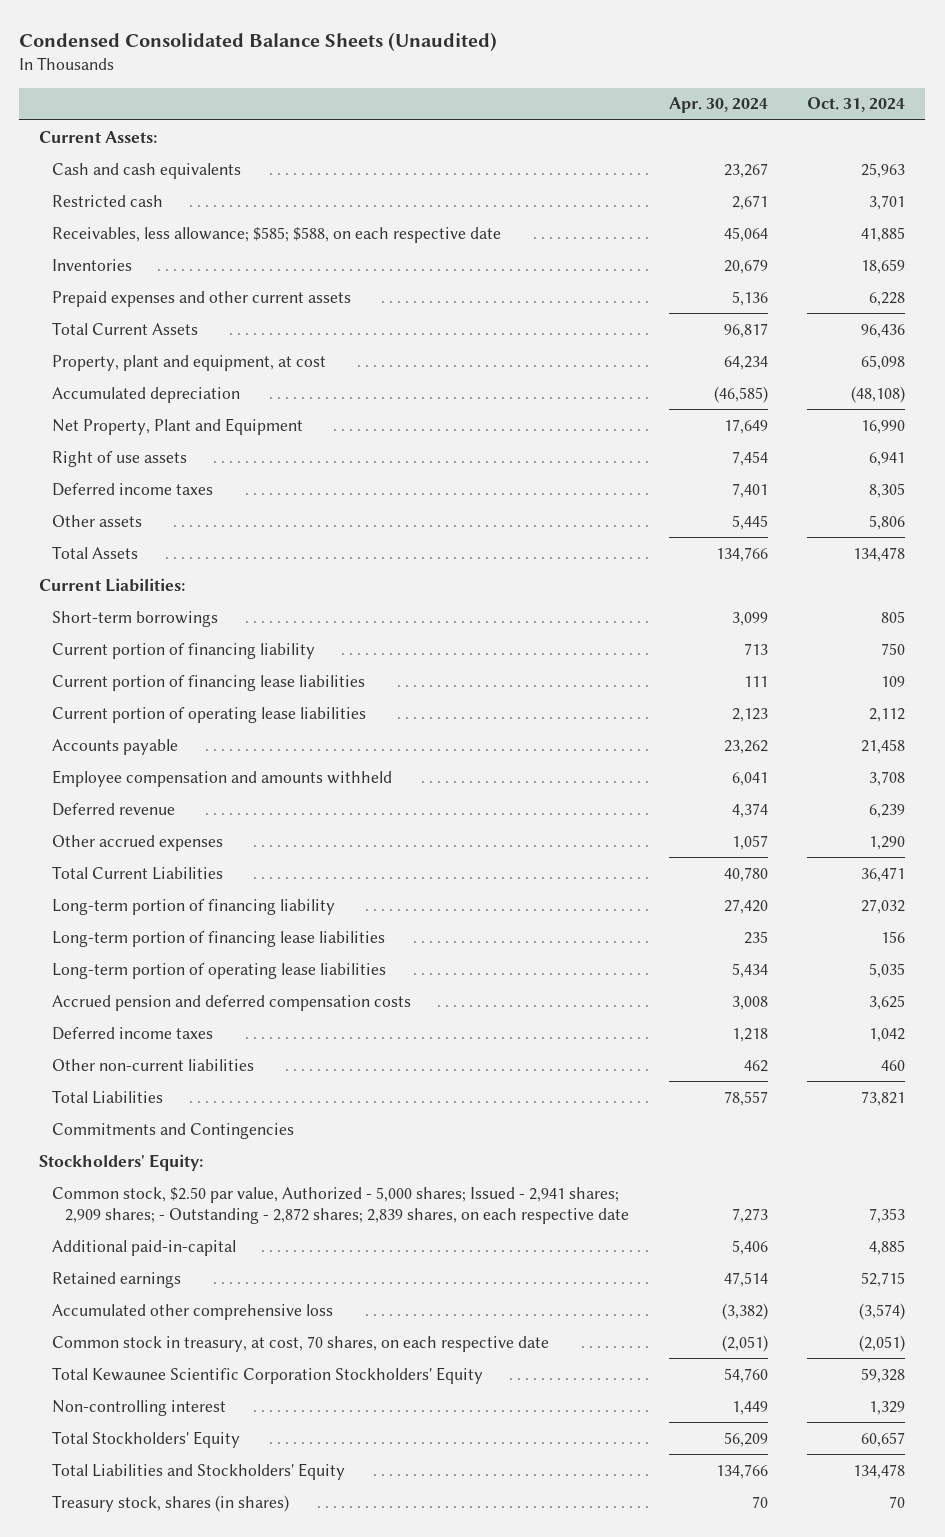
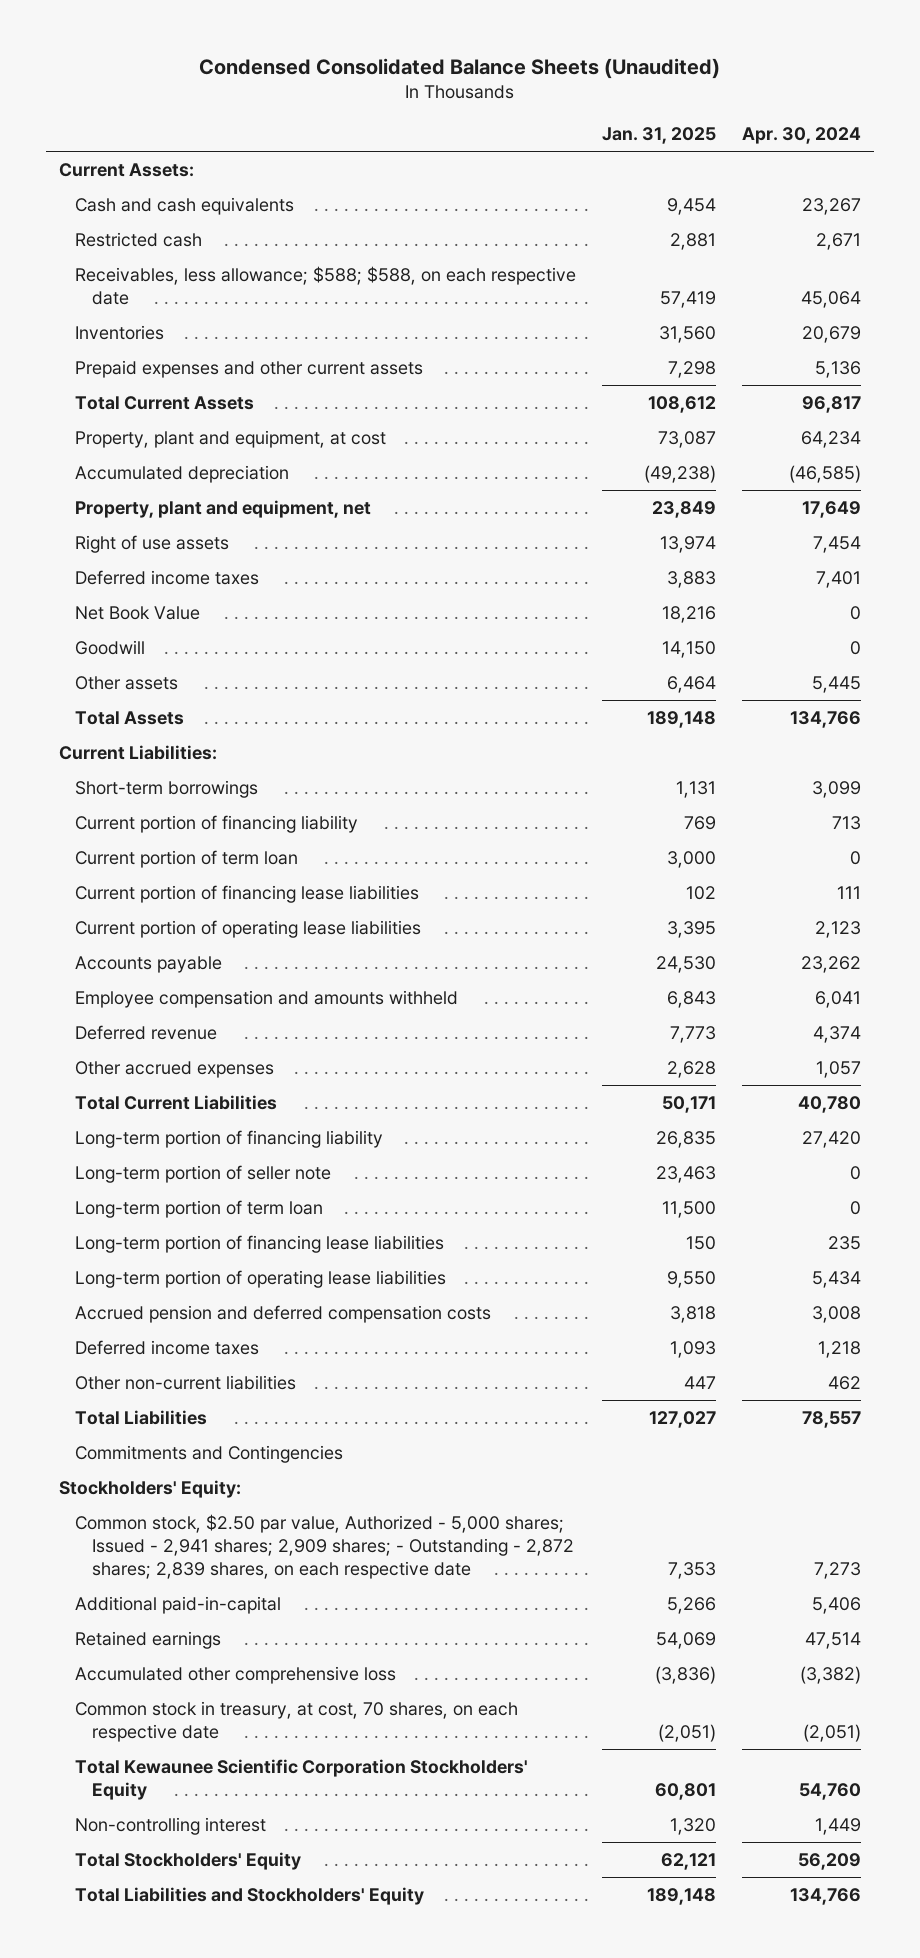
- | Apr. 30, 2024 | Oct. 31, 2024
+ | Jan. 31, 2025 | Apr. 30, 2024
- Receivables, less allowance; $585; $588, on each respective date | 45,064 | 41,885
+ Receivables, less allowance; $588; $588, on each respective date | 57,419 | 45,064
- Net Property, Plant and Equipment | 17,649 | 16,990
+ Property, plant and equipment, net | 23,849 | 17,649
+ Net Book Value | 18,216 | 0
+ Goodwill | 14,150 | 0
+ Current portion of term loan | 3,000 | 0
+ Long-term portion of seller note | 23,463 | 0
+ Long-term portion of term loan | 11,500 | 0
- Treasury stock, shares (in shares) | 70 | 70

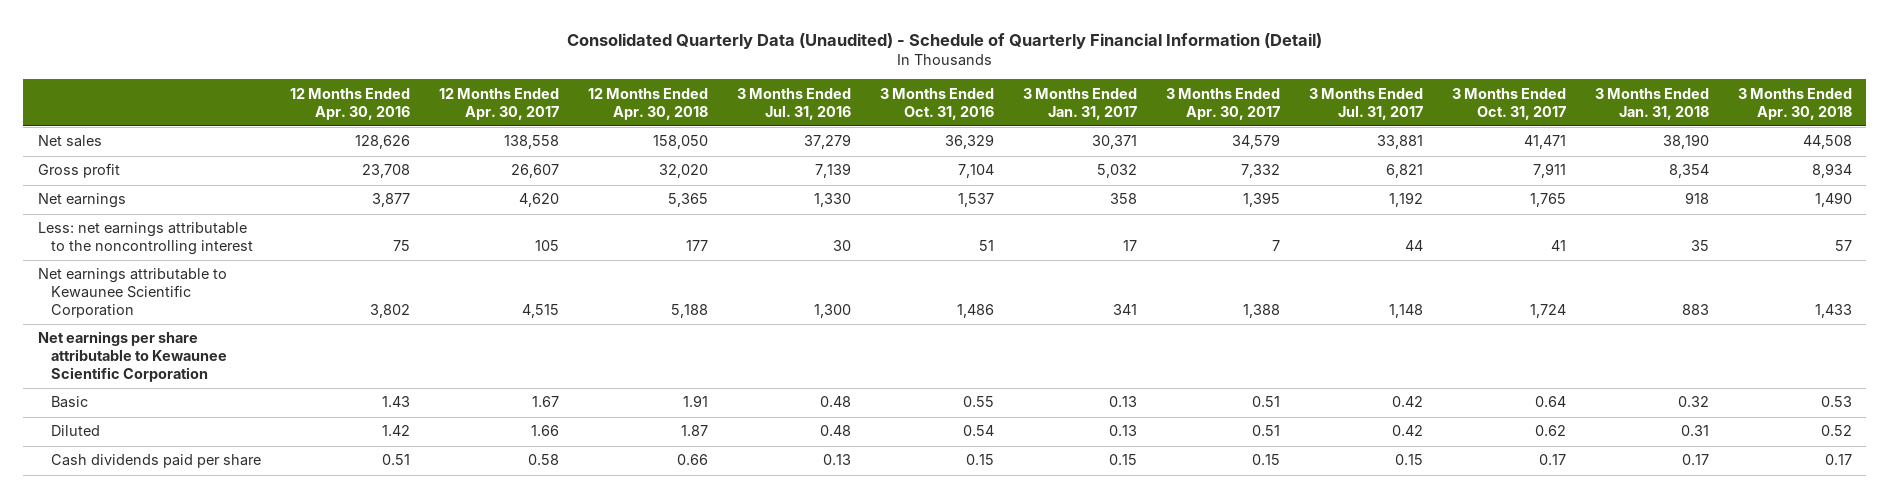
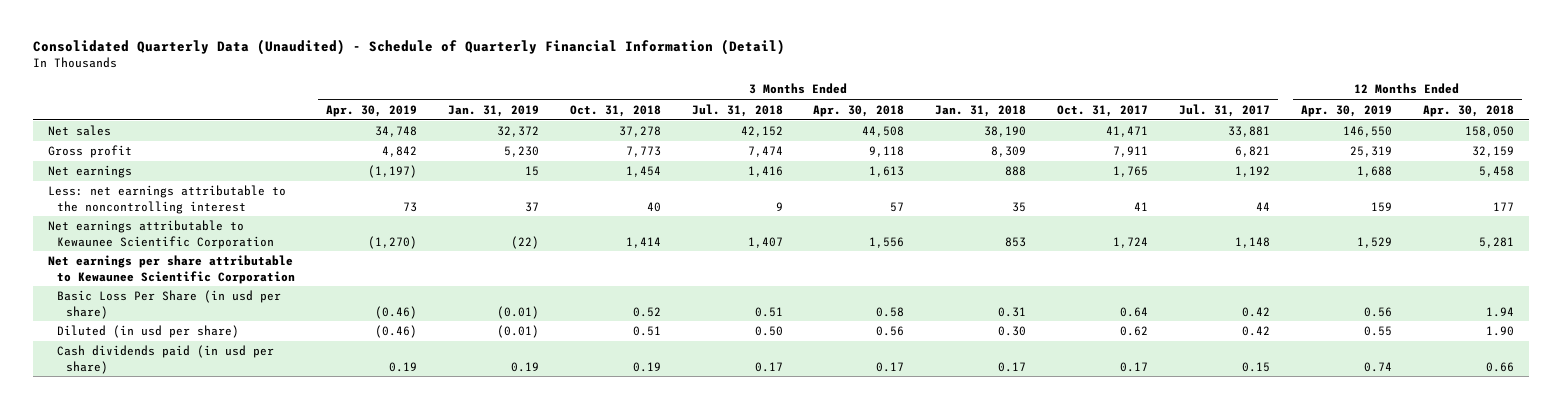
- | 12 Months Ended Apr. 30, 2016 | 12 Months Ended Apr. 30, 2017 | 12 Months Ended Apr. 30, 2018 | 3 Months Ended Jul. 31, 2016 | 3 Months Ended Oct. 31, 2016 | 3 Months Ended Jan. 31, 2017 | 3 Months Ended Apr. 30, 2017 | 3 Months Ended Jul. 31, 2017 | 3 Months Ended Oct. 31, 2017 | 3 Months Ended Jan. 31, 2018 | 3 Months Ended Apr. 30, 2018
+ | 3 Months Ended Apr. 30, 2019 | 3 Months Ended Jan. 31, 2019 | 3 Months Ended Oct. 31, 2018 | 3 Months Ended Jul. 31, 2018 | 3 Months Ended Apr. 30, 2018 | 3 Months Ended Jan. 31, 2018 | 3 Months Ended Oct. 31, 2017 | 3 Months Ended Jul. 31, 2017 | 12 Months Ended Apr. 30, 2019 | 12 Months Ended Apr. 30, 2018
- Gross profit | 23,708 | 26,607 | 32,020 | 7,139 | 7,104 | 5,032 | 7,332 | 6,821 | 7,911 | 8,354 | 8,934
- Net earnings | 3,877 | 4,620 | 5,365 | 1,330 | 1,537 | 358 | 1,395 | 1,192 | 1,765 | 918 | 1,490
+ Gross profit | 4,842 | 5,230 | 7,773 | 7,474 | 9,118 | 8,309 | 7,911 | 6,821 | 25,319 | 32,159
+ Net earnings | (1,197) | 15 | 1,454 | 1,416 | 1,613 | 888 | 1,765 | 1,192 | 1,688 | 5,458
- Net earnings attributable to Kewaunee Scientific Corporation | 3,802 | 4,515 | 5,188 | 1,300 | 1,486 | 341 | 1,388 | 1,148 | 1,724 | 883 | 1,433
+ Net earnings attributable to Kewaunee Scientific Corporation | (1,270) | (22) | 1,414 | 1,407 | 1,556 | 853 | 1,724 | 1,148 | 1,529 | 5,281
- Basic | 1.43 | 1.67 | 1.91 | 0.48 | 0.55 | 0.13 | 0.51 | 0.42 | 0.64 | 0.32 | 0.53
- Diluted | 1.42 | 1.66 | 1.87 | 0.48 | 0.54 | 0.13 | 0.51 | 0.42 | 0.62 | 0.31 | 0.52
- Cash dividends paid per share | 0.51 | 0.58 | 0.66 | 0.13 | 0.15 | 0.15 | 0.15 | 0.15 | 0.17 | 0.17 | 0.17
+ Basic Loss Per Share (in usd per share) | (0.46) | (0.01) | 0.52 | 0.51 | 0.58 | 0.31 | 0.64 | 0.42 | 0.56 | 1.94
+ Diluted (in usd per share) | (0.46) | (0.01) | 0.51 | 0.50 | 0.56 | 0.30 | 0.62 | 0.42 | 0.55 | 1.90
+ Cash dividends paid (in usd per share) | 0.19 | 0.19 | 0.19 | 0.17 | 0.17 | 0.17 | 0.17 | 0.15 | 0.74 | 0.66

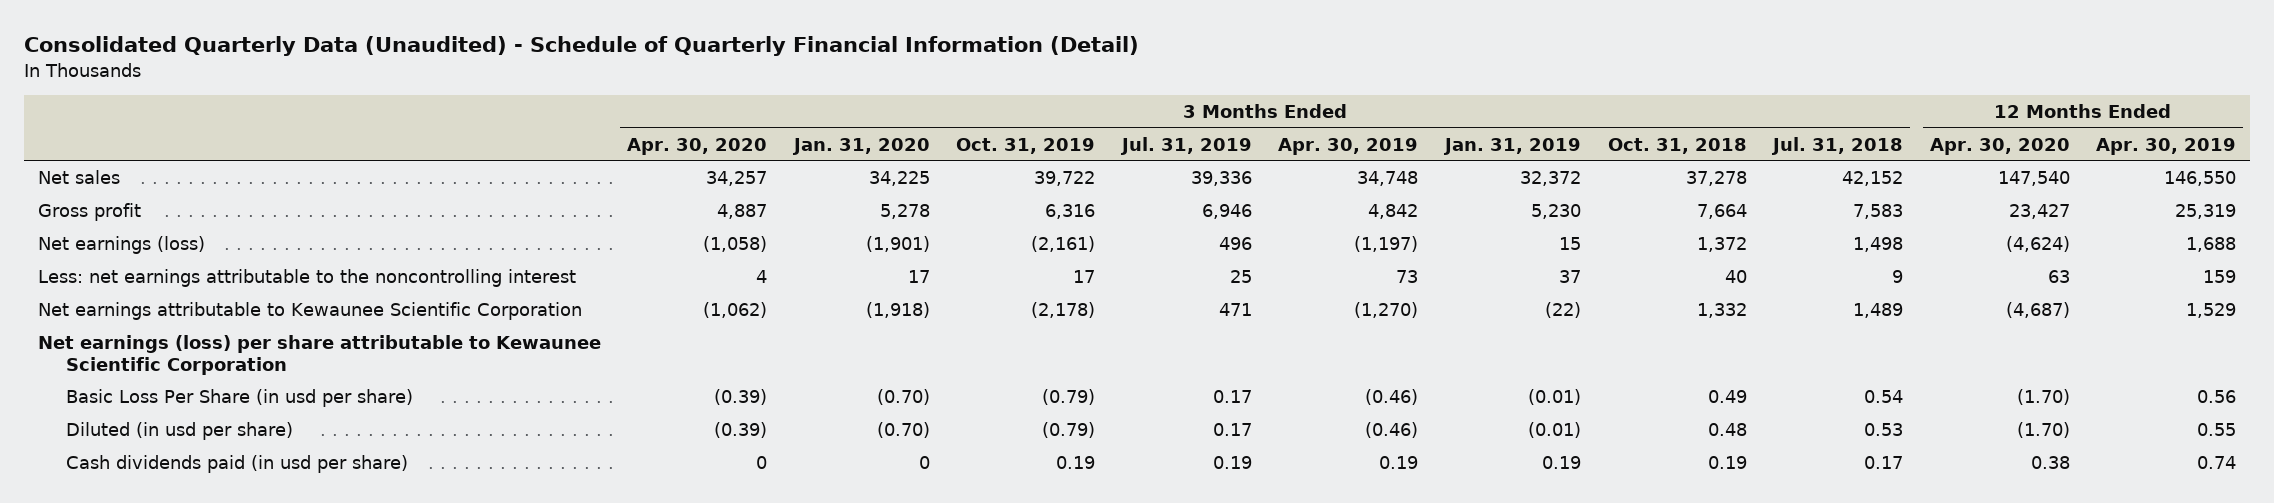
- | 3 Months Ended Apr. 30, 2019 | 3 Months Ended Jan. 31, 2019 | 3 Months Ended Oct. 31, 2018 | 3 Months Ended Jul. 31, 2018 | 3 Months Ended Apr. 30, 2018 | 3 Months Ended Jan. 31, 2018 | 3 Months Ended Oct. 31, 2017 | 3 Months Ended Jul. 31, 2017 | 12 Months Ended Apr. 30, 2019 | 12 Months Ended Apr. 30, 2018
+ | 3 Months Ended Apr. 30, 2020 | 3 Months Ended Jan. 31, 2020 | 3 Months Ended Oct. 31, 2019 | 3 Months Ended Jul. 31, 2019 | 3 Months Ended Apr. 30, 2019 | 3 Months Ended Jan. 31, 2019 | 3 Months Ended Oct. 31, 2018 | 3 Months Ended Jul. 31, 2018 | 12 Months Ended Apr. 30, 2020 | 12 Months Ended Apr. 30, 2019
- Gross profit | 4,842 | 5,230 | 7,773 | 7,474 | 9,118 | 8,309 | 7,911 | 6,821 | 25,319 | 32,159
- Net earnings | (1,197) | 15 | 1,454 | 1,416 | 1,613 | 888 | 1,765 | 1,192 | 1,688 | 5,458
+ Gross profit | 4,887 | 5,278 | 6,316 | 6,946 | 4,842 | 5,230 | 7,664 | 7,583 | 23,427 | 25,319
+ Net earnings (loss) | (1,058) | (1,901) | (2,161) | 496 | (1,197) | 15 | 1,372 | 1,498 | (4,624) | 1,688
- Net earnings attributable to Kewaunee Scientific Corporation | (1,270) | (22) | 1,414 | 1,407 | 1,556 | 853 | 1,724 | 1,148 | 1,529 | 5,281
- Net earnings per share attributable to Kewaunee Scientific Corporation
- Basic Loss Per Share (in usd per share) | (0.46) | (0.01) | 0.52 | 0.51 | 0.58 | 0.31 | 0.64 | 0.42 | 0.56 | 1.94
- Diluted (in usd per share) | (0.46) | (0.01) | 0.51 | 0.50 | 0.56 | 0.30 | 0.62 | 0.42 | 0.55 | 1.90
+ Net earnings attributable to Kewaunee Scientific Corporation | (1,062) | (1,918) | (2,178) | 471 | (1,270) | (22) | 1,332 | 1,489 | (4,687) | 1,529
+ Net earnings (loss) per share attributable to Kewaunee Scientific Corporation
+ Basic Loss Per Share (in usd per share) | (0.39) | (0.70) | (0.79) | 0.17 | (0.46) | (0.01) | 0.49 | 0.54 | (1.70) | 0.56
+ Diluted (in usd per share) | (0.39) | (0.70) | (0.79) | 0.17 | (0.46) | (0.01) | 0.48 | 0.53 | (1.70) | 0.55

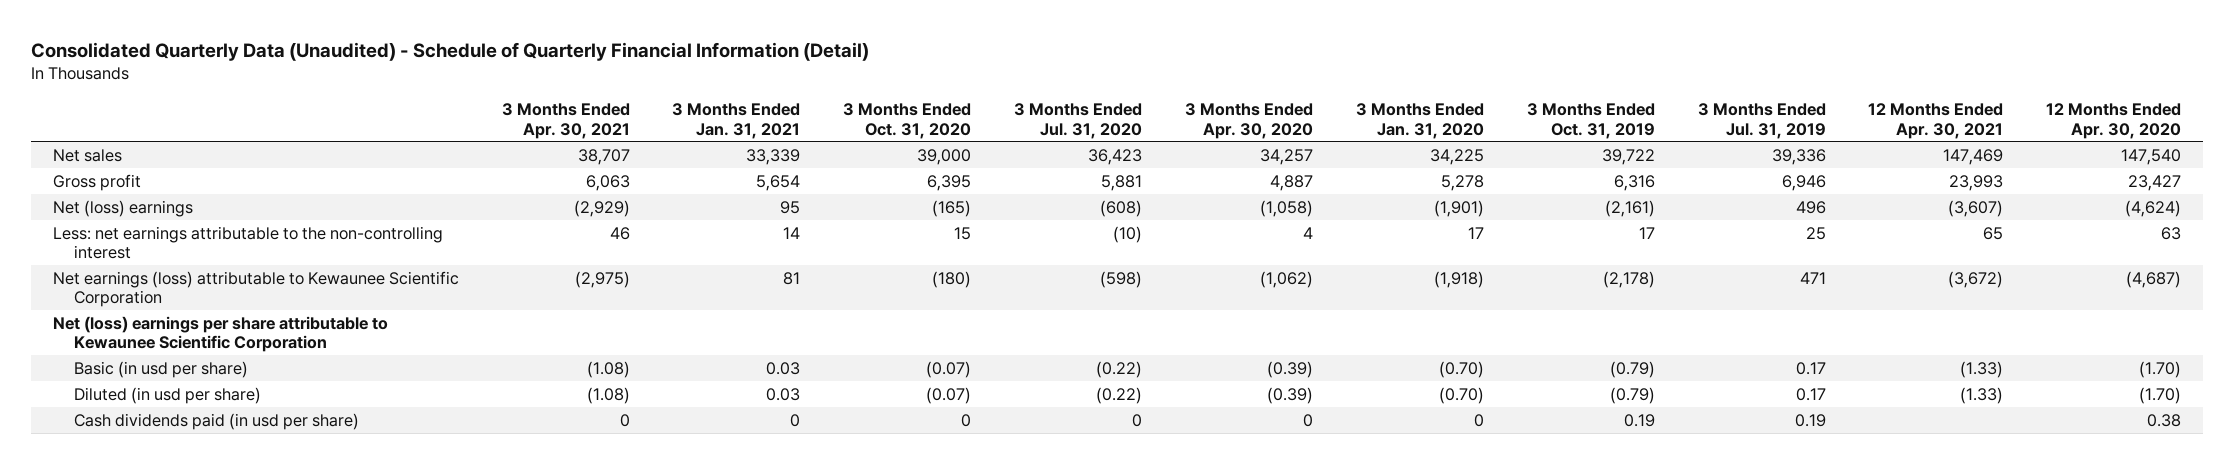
- | 3 Months Ended Apr. 30, 2020 | 3 Months Ended Jan. 31, 2020 | 3 Months Ended Oct. 31, 2019 | 3 Months Ended Jul. 31, 2019 | 3 Months Ended Apr. 30, 2019 | 3 Months Ended Jan. 31, 2019 | 3 Months Ended Oct. 31, 2018 | 3 Months Ended Jul. 31, 2018 | 12 Months Ended Apr. 30, 2020 | 12 Months Ended Apr. 30, 2019
+ | 3 Months Ended Apr. 30, 2021 | 3 Months Ended Jan. 31, 2021 | 3 Months Ended Oct. 31, 2020 | 3 Months Ended Jul. 31, 2020 | 3 Months Ended Apr. 30, 2020 | 3 Months Ended Jan. 31, 2020 | 3 Months Ended Oct. 31, 2019 | 3 Months Ended Jul. 31, 2019 | 12 Months Ended Apr. 30, 2021 | 12 Months Ended Apr. 30, 2020
- Net earnings (loss) | (1,058) | (1,901) | (2,161) | 496 | (1,197) | 15 | 1,372 | 1,498 | (4,624) | 1,688
- Less: net earnings attributable to the noncontrolling interest | 4 | 17 | 17 | 25 | 73 | 37 | 40 | 9 | 63 | 159
- Net earnings attributable to Kewaunee Scientific Corporation | (1,062) | (1,918) | (2,178) | 471 | (1,270) | (22) | 1,332 | 1,489 | (4,687) | 1,529
- Net earnings (loss) per share attributable to Kewaunee Scientific Corporation
- Basic Loss Per Share (in usd per share) | (0.39) | (0.70) | (0.79) | 0.17 | (0.46) | (0.01) | 0.49 | 0.54 | (1.70) | 0.56
+ Net (loss) earnings | (2,929) | 95 | (165) | (608) | (1,058) | (1,901) | (2,161) | 496 | (3,607) | (4,624)
+ Less: net earnings attributable to the non-controlling interest | 46 | 14 | 15 | (10) | 4 | 17 | 17 | 25 | 65 | 63
+ Net earnings (loss) attributable to Kewaunee Scientific Corporation | (2,975) | 81 | (180) | (598) | (1,062) | (1,918) | (2,178) | 471 | (3,672) | (4,687)
+ Net (loss) earnings per share attributable to Kewaunee Scientific Corporation
+ Basic (in usd per share) | (1.08) | 0.03 | (0.07) | (0.22) | (0.39) | (0.70) | (0.79) | 0.17 | (1.33) | (1.70)

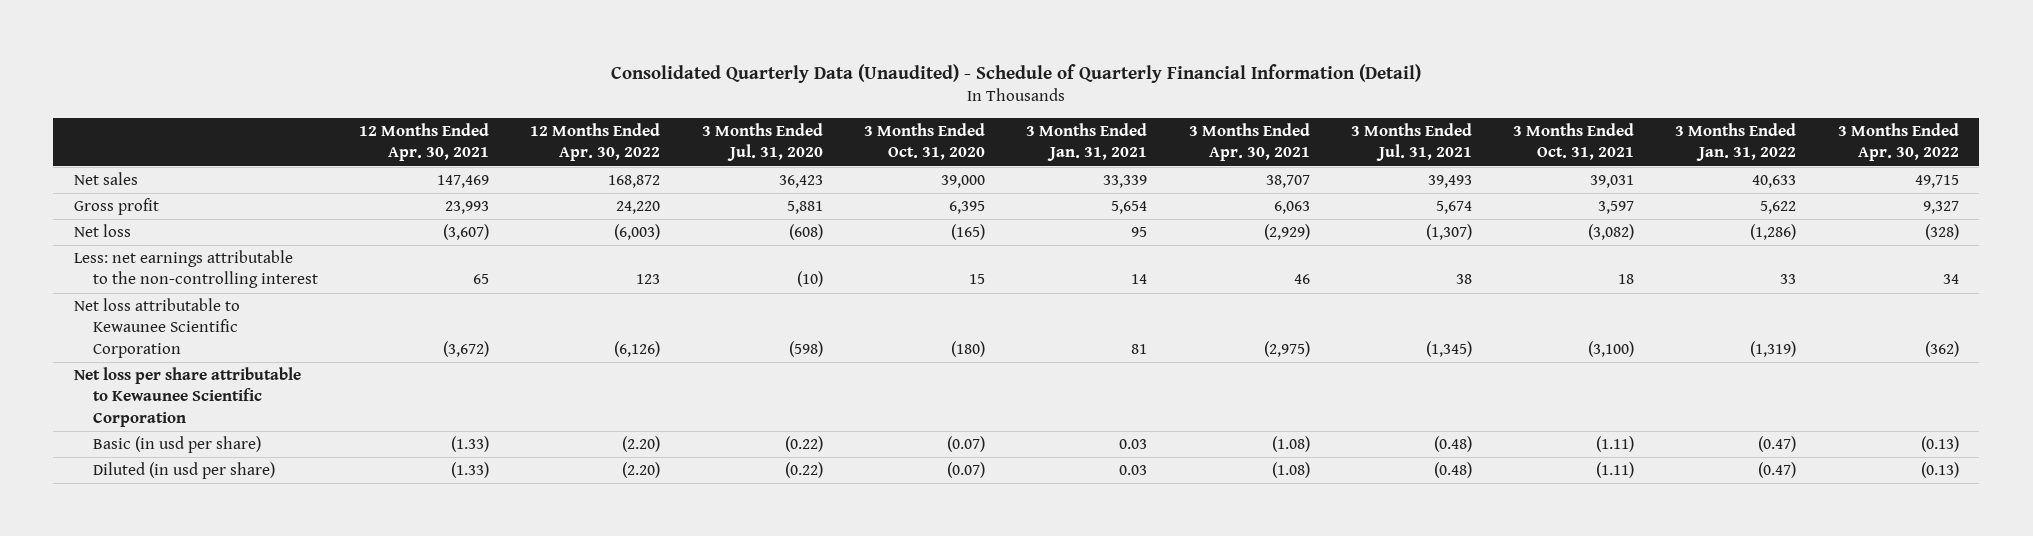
- | 3 Months Ended Apr. 30, 2021 | 3 Months Ended Jan. 31, 2021 | 3 Months Ended Oct. 31, 2020 | 3 Months Ended Jul. 31, 2020 | 3 Months Ended Apr. 30, 2020 | 3 Months Ended Jan. 31, 2020 | 3 Months Ended Oct. 31, 2019 | 3 Months Ended Jul. 31, 2019 | 12 Months Ended Apr. 30, 2021 | 12 Months Ended Apr. 30, 2020
+ | 12 Months Ended Apr. 30, 2021 | 12 Months Ended Apr. 30, 2022 | 3 Months Ended Jul. 31, 2020 | 3 Months Ended Oct. 31, 2020 | 3 Months Ended Jan. 31, 2021 | 3 Months Ended Apr. 30, 2021 | 3 Months Ended Jul. 31, 2021 | 3 Months Ended Oct. 31, 2021 | 3 Months Ended Jan. 31, 2022 | 3 Months Ended Apr. 30, 2022
- Net (loss) earnings | (2,929) | 95 | (165) | (608) | (1,058) | (1,901) | (2,161) | 496 | (3,607) | (4,624)
+ Net loss | (3,607) | (6,003) | (608) | (165) | 95 | (2,929) | (1,307) | (3,082) | (1,286) | (328)
- Net earnings (loss) attributable to Kewaunee Scientific Corporation | (2,975) | 81 | (180) | (598) | (1,062) | (1,918) | (2,178) | 471 | (3,672) | (4,687)
- Net (loss) earnings per share attributable to Kewaunee Scientific Corporation
+ Net loss attributable to Kewaunee Scientific Corporation | (3,672) | (6,126) | (598) | (180) | 81 | (2,975) | (1,345) | (3,100) | (1,319) | (362)
+ Net loss per share attributable to Kewaunee Scientific Corporation
- Cash dividends paid (in usd per share) | 0 | 0 | 0 | 0 | 0 | 0 | 0.19 | 0.19 | | 0.38

